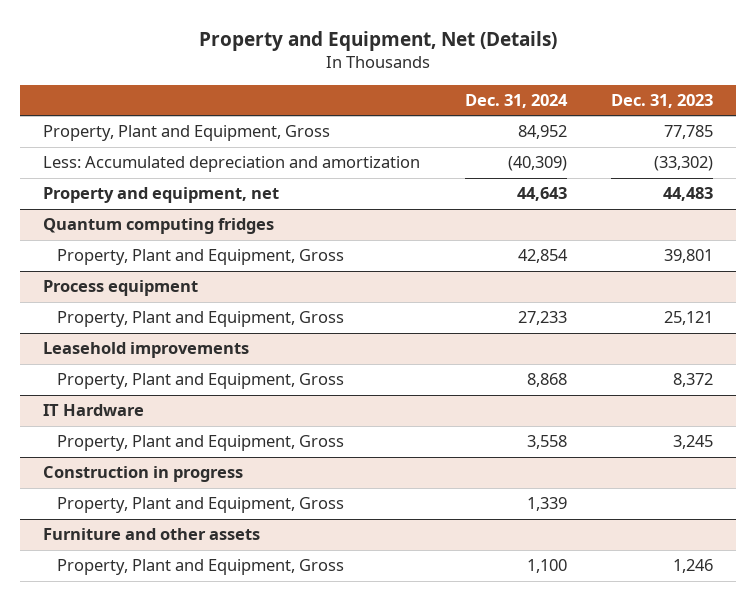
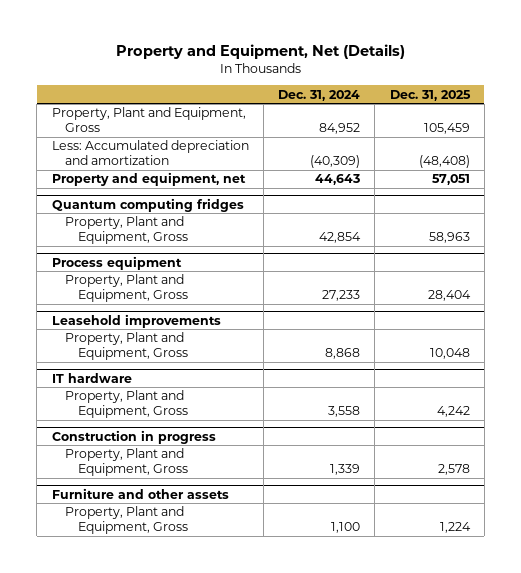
- | Dec. 31, 2024 | Dec. 31, 2023
+ | Dec. 31, 2024 | Dec. 31, 2025
- IT Hardware
+ IT hardware

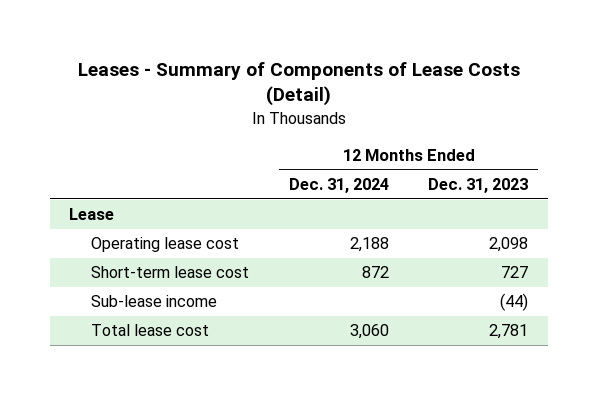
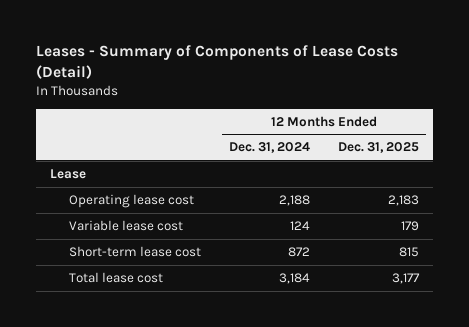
- | 12 Months Ended Dec. 31, 2024 | 12 Months Ended Dec. 31, 2023
+ | 12 Months Ended Dec. 31, 2024 | 12 Months Ended Dec. 31, 2025
+ Variable lease cost | 124 | 179
- Sub-lease income | | (44)
- Total lease cost | 3,060 | 2,781
+ Total lease cost | 3,184 | 3,177

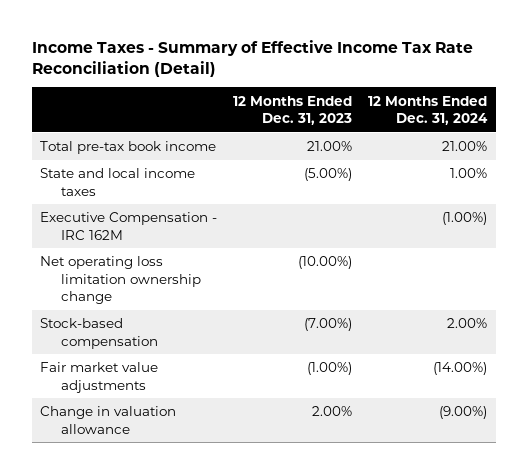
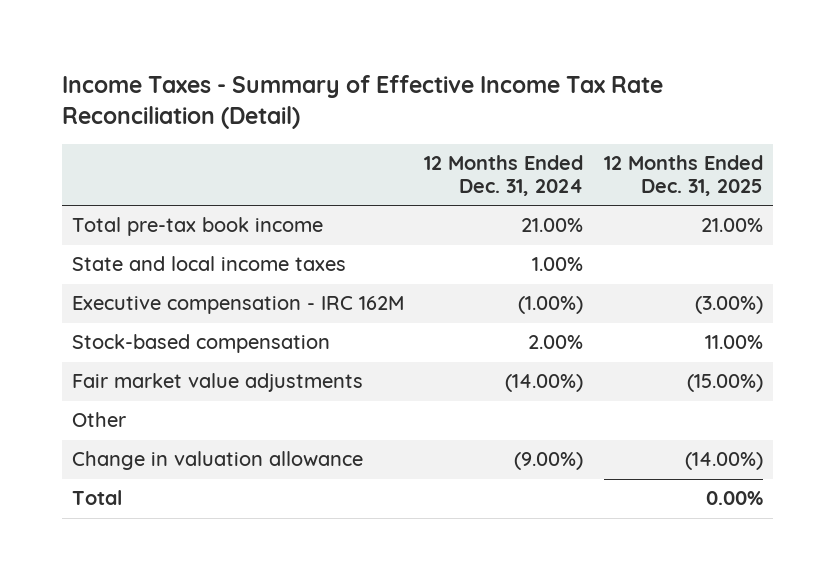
- | 12 Months Ended Dec. 31, 2023 | 12 Months Ended Dec. 31, 2024
+ | 12 Months Ended Dec. 31, 2024 | 12 Months Ended Dec. 31, 2025
- Executive Compensation - IRC 162M | | (1.00%)
- Net operating loss limitation ownership change | (10.00%) |
+ Executive compensation - IRC 162M | (1.00%) | (3.00%)
+ Other
+ Total | | 0.00%

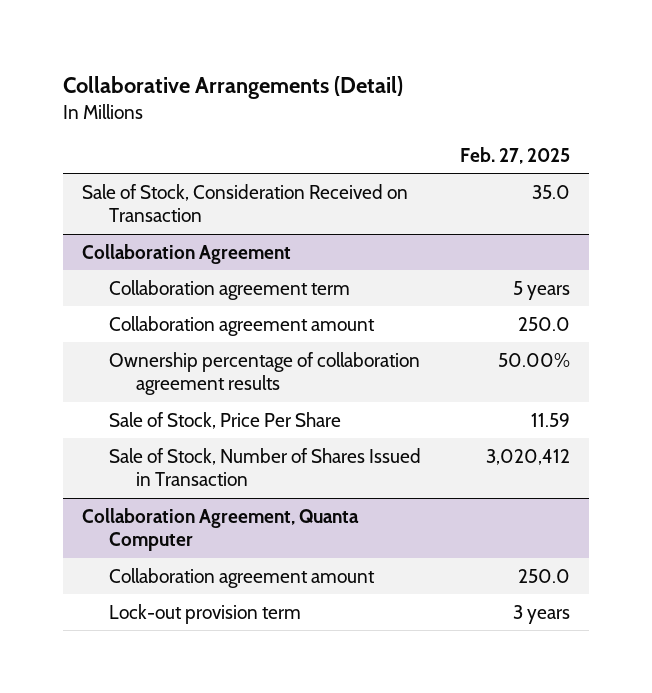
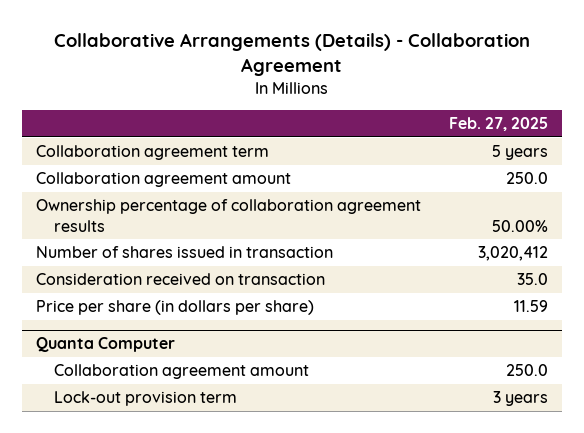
- Collaborative Arrangements (Detail)
+ Collaborative Arrangements (Details) - Collaboration Agreement
- Sale of Stock, Consideration Received on Transaction | 35.0
- Collaboration Agreement
- Sale of Stock, Price Per Share | 11.59
- Sale of Stock, Number of Shares Issued in Transaction | 3,020,412
- Collaboration Agreement, Quanta Computer
+ Number of shares issued in transaction | 3,020,412
+ Consideration received on transaction | 35.0
+ Price per share (in dollars per share) | 11.59
+ Quanta Computer

